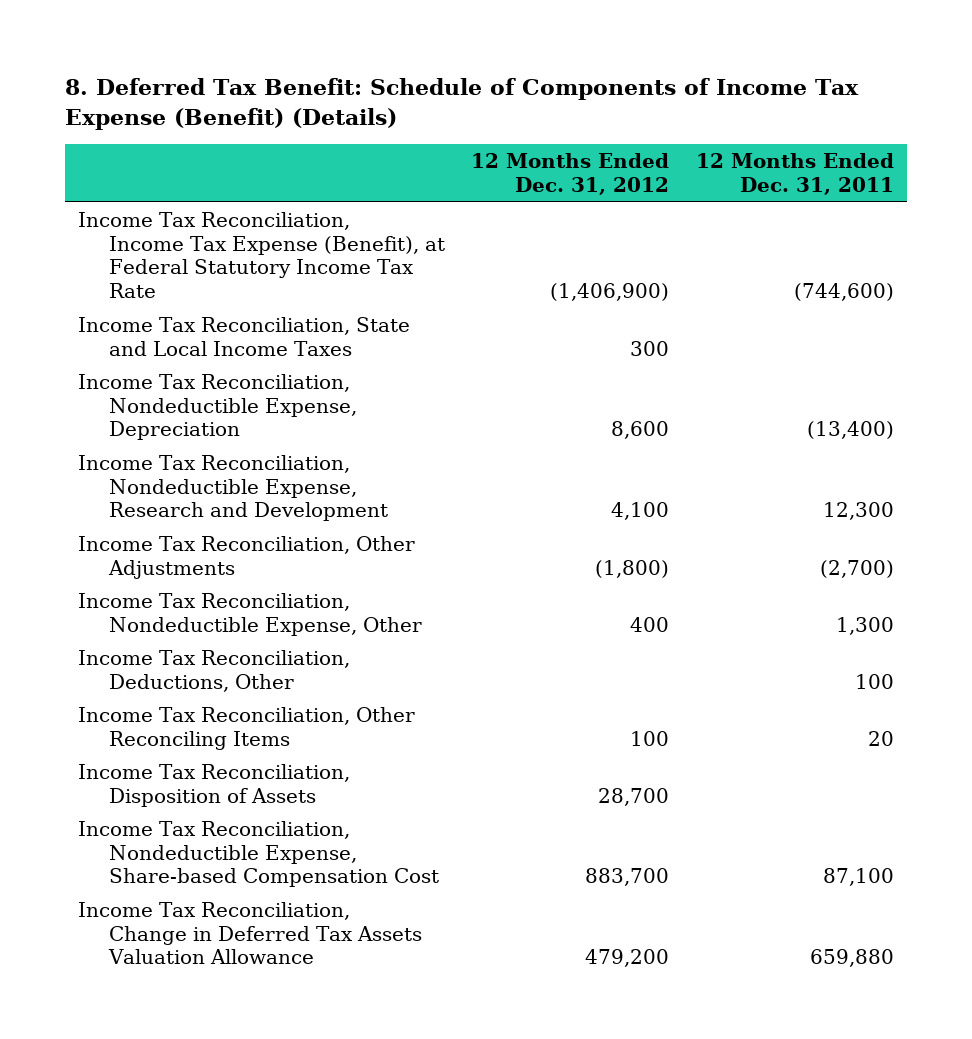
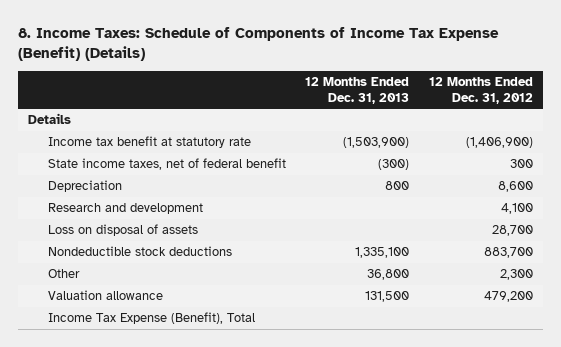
- 8. Deferred Tax Benefit: Schedule of Components of Income Tax Expense (Benefit) (Details)
+ 8. Income Taxes: Schedule of Components of Income Tax Expense (Benefit) (Details)
- | 12 Months Ended Dec. 31, 2012 | 12 Months Ended Dec. 31, 2011
+ | 12 Months Ended Dec. 31, 2013 | 12 Months Ended Dec. 31, 2012
- Income Tax Reconciliation, Income Tax Expense (Benefit), at Federal Statutory Income Tax Rate | (1,406,900) | (744,600)
- Income Tax Reconciliation, State and Local Income Taxes | 300 |
- Income Tax Reconciliation, Nondeductible Expense, Depreciation | 8,600 | (13,400)
- Income Tax Reconciliation, Nondeductible Expense, Research and Development | 4,100 | 12,300
- Income Tax Reconciliation, Other Adjustments | (1,800) | (2,700)
- Income Tax Reconciliation, Nondeductible Expense, Other | 400 | 1,300
- Income Tax Reconciliation, Deductions, Other | | 100
- Income Tax Reconciliation, Other Reconciling Items | 100 | 20
- Income Tax Reconciliation, Disposition of Assets | 28,700 |
- Income Tax Reconciliation, Nondeductible Expense, Share-based Compensation Cost | 883,700 | 87,100
- Income Tax Reconciliation, Change in Deferred Tax Assets Valuation Allowance | 479,200 | 659,880
+ Details
+ Income tax benefit at statutory rate | (1,503,900) | (1,406,900)
+ State income taxes, net of federal benefit | (300) | 300
+ Depreciation | 800 | 8,600
+ Research and development | | 4,100
+ Loss on disposal of assets | | 28,700
+ Nondeductible stock deductions | 1,335,100 | 883,700
+ Other | 36,800 | 2,300
+ Valuation allowance | 131,500 | 479,200
+ Income Tax Expense (Benefit), Total

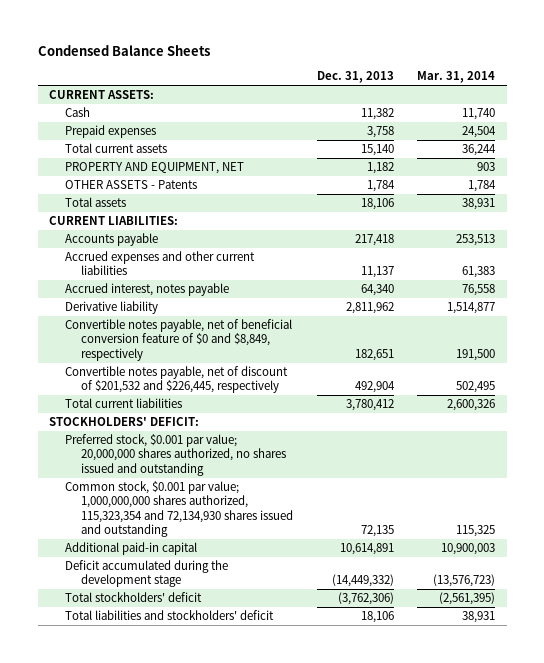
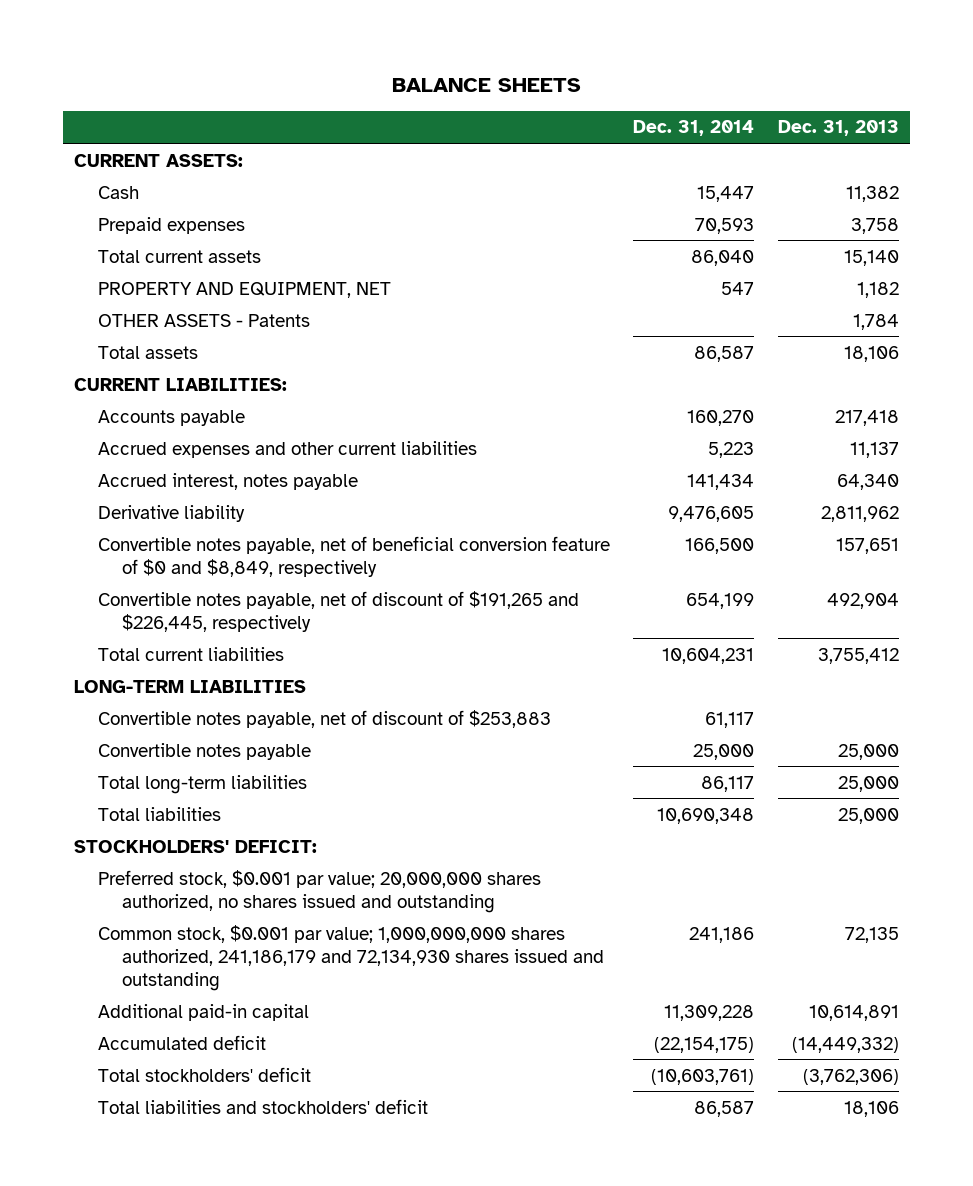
- Condensed Balance Sheets
+ BALANCE SHEETS
- | Dec. 31, 2013 | Mar. 31, 2014
+ | Dec. 31, 2014 | Dec. 31, 2013
- Convertible notes payable, net of beneficial conversion feature of $0 and $8,849, respectively | 182,651 | 191,500
- Convertible notes payable, net of discount of $201,532 and $226,445, respectively | 492,904 | 502,495
- Total current liabilities | 3,780,412 | 2,600,326
+ Convertible notes payable, net of beneficial conversion feature of $0 and $8,849, respectively | 166,500 | 157,651
+ Convertible notes payable, net of discount of $191,265 and $226,445, respectively | 654,199 | 492,904
+ Total current liabilities | 10,604,231 | 3,755,412
+ LONG-TERM LIABILITIES
+ Convertible notes payable, net of discount of $253,883 | 61,117 |
+ Convertible notes payable | 25,000 | 25,000
+ Total long-term liabilities | 86,117 | 25,000
+ Total liabilities | 10,690,348 | 25,000
- Common stock, $0.001 par value; 1,000,000,000 shares authorized, 115,323,354 and 72,134,930 shares issued and outstanding | 72,135 | 115,325
+ Common stock, $0.001 par value; 1,000,000,000 shares authorized, 241,186,179 and 72,134,930 shares issued and outstanding | 241,186 | 72,135
- Deficit accumulated during the development stage | (14,449,332) | (13,576,723)
+ Accumulated deficit | (22,154,175) | (14,449,332)

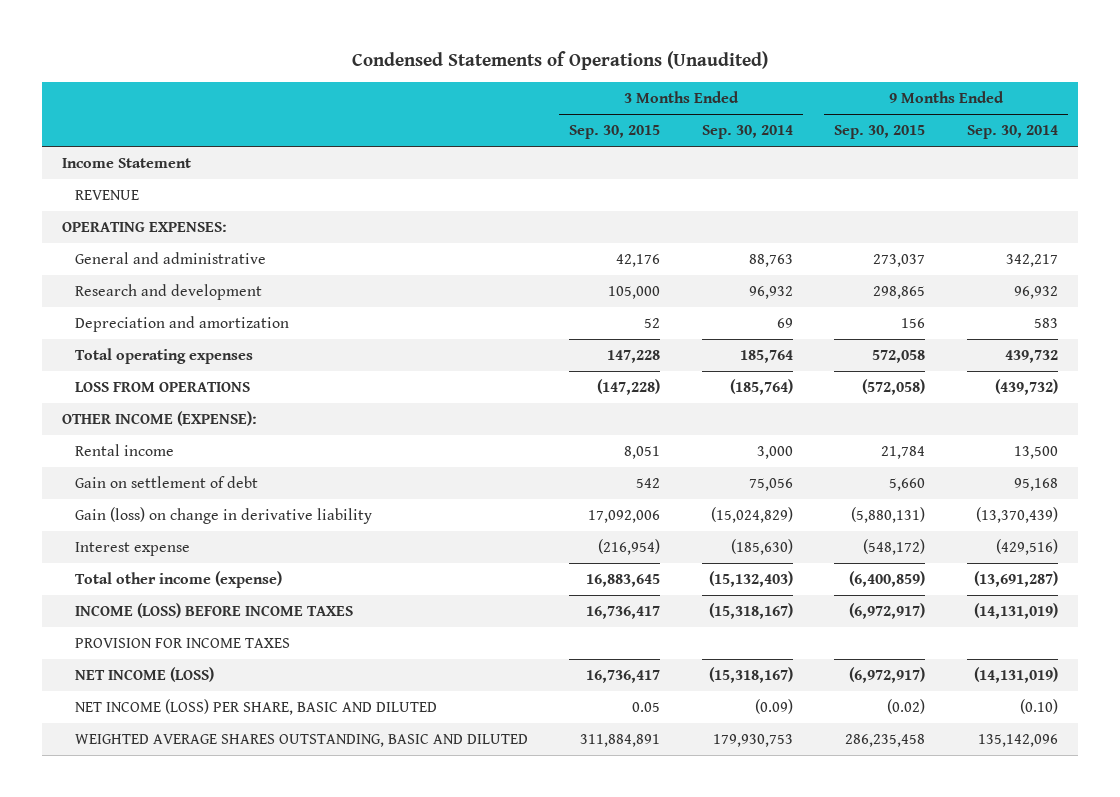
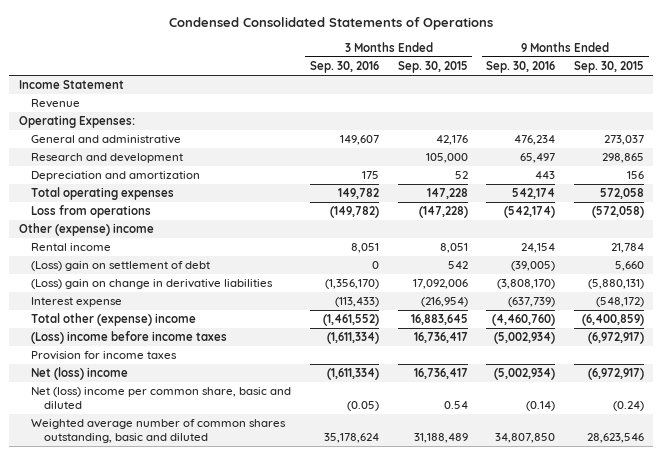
- Condensed Statements of Operations (Unaudited)
+ Condensed Consolidated Statements of Operations
- | 3 Months Ended Sep. 30, 2015 | 3 Months Ended Sep. 30, 2014 | 9 Months Ended Sep. 30, 2015 | 9 Months Ended Sep. 30, 2014
+ | 3 Months Ended Sep. 30, 2016 | 3 Months Ended Sep. 30, 2015 | 9 Months Ended Sep. 30, 2016 | 9 Months Ended Sep. 30, 2015
- REVENUE
- OPERATING EXPENSES:
+ Revenue
+ Operating Expenses:
- LOSS FROM OPERATIONS | (147,228) | (185,764) | (572,058) | (439,732)
- OTHER INCOME (EXPENSE):
+ Loss from operations | (149,782) | (147,228) | (542,174) | (572,058)
+ Other (expense) income
- Gain on settlement of debt | 542 | 75,056 | 5,660 | 95,168
- Gain (loss) on change in derivative liability | 17,092,006 | (15,024,829) | (5,880,131) | (13,370,439)
+ (Loss) gain on settlement of debt | 0 | 542 | (39,005) | 5,660
+ (Loss) gain on change in derivative liabilities | (1,356,170) | 17,092,006 | (3,808,170) | (5,880,131)
- Total other income (expense) | 16,883,645 | (15,132,403) | (6,400,859) | (13,691,287)
- INCOME (LOSS) BEFORE INCOME TAXES | 16,736,417 | (15,318,167) | (6,972,917) | (14,131,019)
- PROVISION FOR INCOME TAXES
- NET INCOME (LOSS) | 16,736,417 | (15,318,167) | (6,972,917) | (14,131,019)
- NET INCOME (LOSS) PER SHARE, BASIC AND DILUTED | 0.05 | (0.09) | (0.02) | (0.10)
- WEIGHTED AVERAGE SHARES OUTSTANDING, BASIC AND DILUTED | 311,884,891 | 179,930,753 | 286,235,458 | 135,142,096
+ Total other (expense) income | (1,461,552) | 16,883,645 | (4,460,760) | (6,400,859)
+ (Loss) income before income taxes | (1,611,334) | 16,736,417 | (5,002,934) | (6,972,917)
+ Provision for income taxes
+ Net (loss) income | (1,611,334) | 16,736,417 | (5,002,934) | (6,972,917)
+ Net (loss) income per common share, basic and diluted | (0.05) | 0.54 | (0.14) | (0.24)
+ Weighted average number of common shares outstanding, basic and diluted | 35,178,624 | 31,188,489 | 34,807,850 | 28,623,546

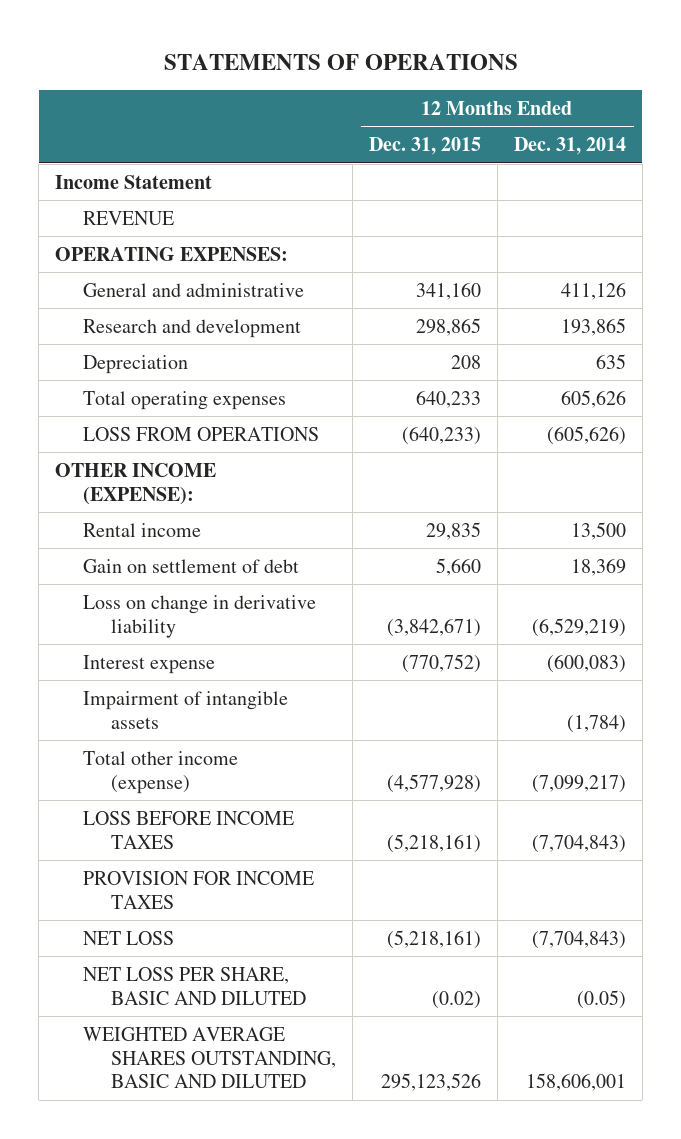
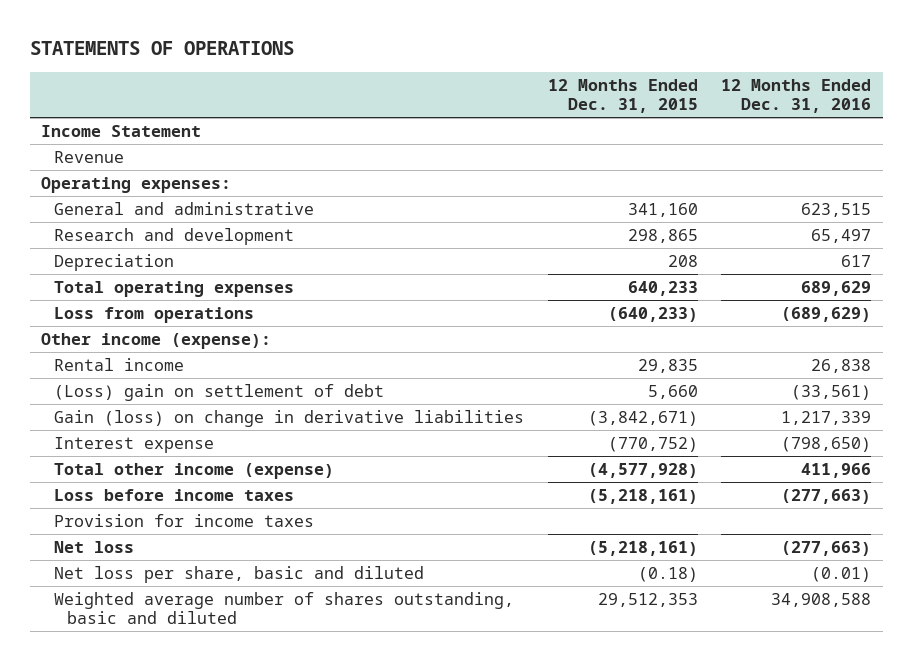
- | 12 Months Ended Dec. 31, 2015 | 12 Months Ended Dec. 31, 2014
+ | 12 Months Ended Dec. 31, 2015 | 12 Months Ended Dec. 31, 2016
- REVENUE
- OPERATING EXPENSES:
+ Revenue
+ Operating expenses:
- LOSS FROM OPERATIONS | (640,233) | (605,626)
- OTHER INCOME (EXPENSE):
+ Loss from operations | (640,233) | (689,629)
+ Other income (expense):
- Gain on settlement of debt | 5,660 | 18,369
- Loss on change in derivative liability | (3,842,671) | (6,529,219)
+ (Loss) gain on settlement of debt | 5,660 | (33,561)
+ Gain (loss) on change in derivative liabilities | (3,842,671) | 1,217,339
- Impairment of intangible assets | | (1,784)
- LOSS BEFORE INCOME TAXES | (5,218,161) | (7,704,843)
- PROVISION FOR INCOME TAXES
- NET LOSS | (5,218,161) | (7,704,843)
- NET LOSS PER SHARE, BASIC AND DILUTED | (0.02) | (0.05)
- WEIGHTED AVERAGE SHARES OUTSTANDING, BASIC AND DILUTED | 295,123,526 | 158,606,001
+ Loss before income taxes | (5,218,161) | (277,663)
+ Provision for income taxes
+ Net loss | (5,218,161) | (277,663)
+ Net loss per share, basic and diluted | (0.18) | (0.01)
+ Weighted average number of shares outstanding, basic and diluted | 29,512,353 | 34,908,588

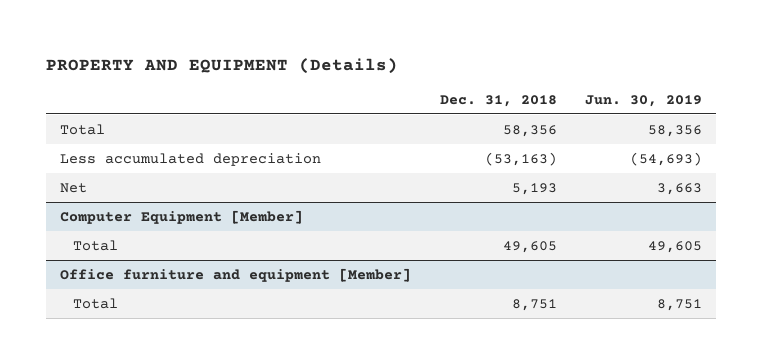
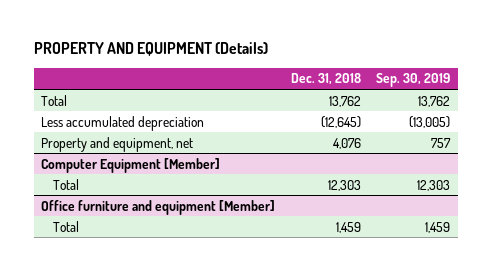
- | Dec. 31, 2018 | Jun. 30, 2019
+ | Dec. 31, 2018 | Sep. 30, 2019
- Total | 58,356 | 58,356
- Less accumulated depreciation | (53,163) | (54,693)
- Net | 5,193 | 3,663
+ Total | 13,762 | 13,762
+ Less accumulated depreciation | (12,645) | (13,005)
+ Property and equipment, net | 4,076 | 757
@ Computer Equipment [Member]
- Total | 49,605 | 49,605
+ Total | 12,303 | 12,303
@ Office furniture and equipment [Member]
- Total | 8,751 | 8,751
+ Total | 1,459 | 1,459

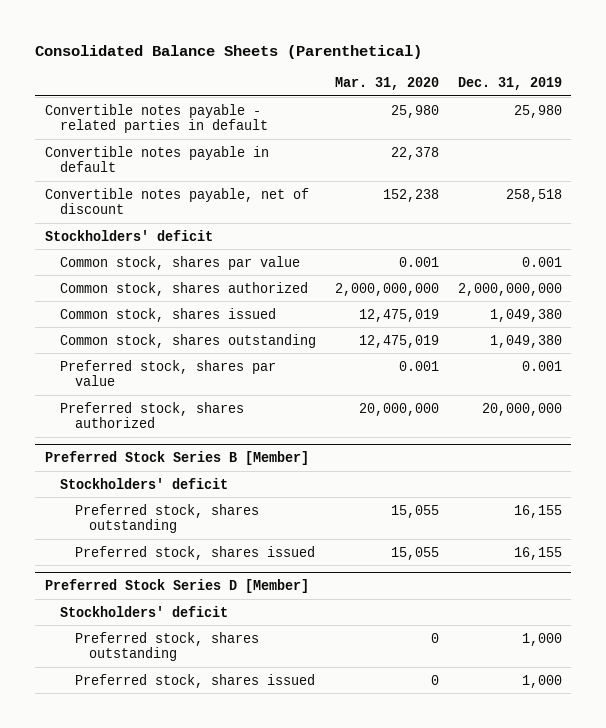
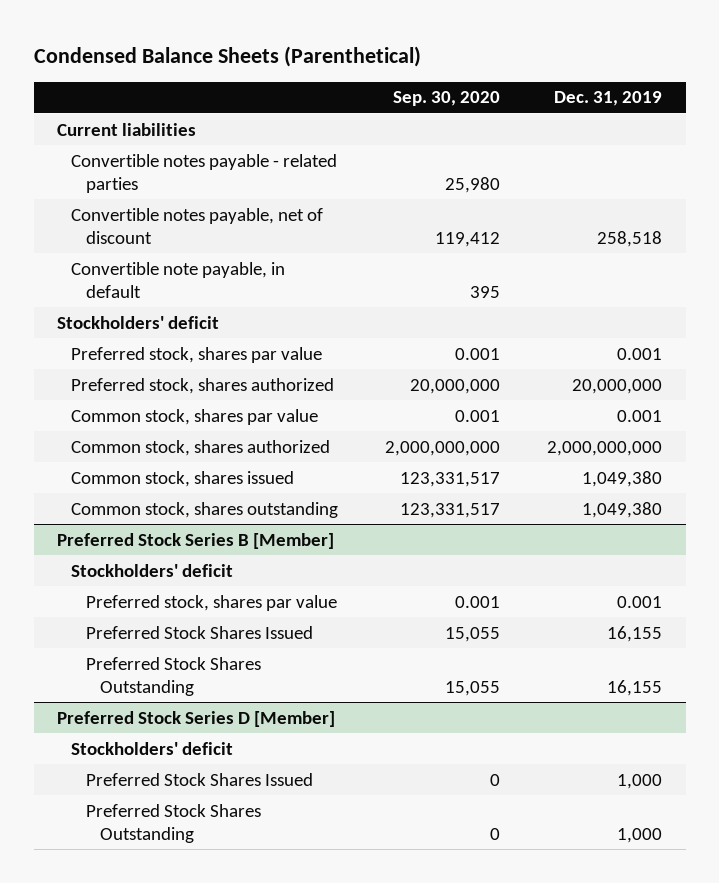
- Consolidated Balance Sheets (Parenthetical)
+ Condensed Balance Sheets (Parenthetical)
- | Mar. 31, 2020 | Dec. 31, 2019
+ | Sep. 30, 2020 | Dec. 31, 2019
- Convertible notes payable - related parties in default | 25,980 | 25,980
- Convertible notes payable in default | 22,378 |
+ Current liabilities
+ Convertible notes payable - related parties | 25,980 |
+ Convertible note payable, in default | 395 |
moved up: Preferred stock, shares par value | 0.001 | 0.001
moved up: Preferred stock, shares authorized | 20,000,000 | 20,000,000
@ Preferred Stock Series B [Member]
- Preferred stock, shares outstanding | 15,055 | 16,155
- Preferred stock, shares issued | 15,055 | 16,155
+ Preferred stock, shares par value | 0.001 | 0.001
+ Preferred Stock Shares Issued | 15,055 | 16,155
+ Preferred Stock Shares Outstanding | 15,055 | 16,155
@ Preferred Stock Series D [Member]
- Preferred stock, shares outstanding | 0 | 1,000
- Preferred stock, shares issued | 0 | 1,000
+ Preferred Stock Shares Issued | 0 | 1,000
+ Preferred Stock Shares Outstanding | 0 | 1,000

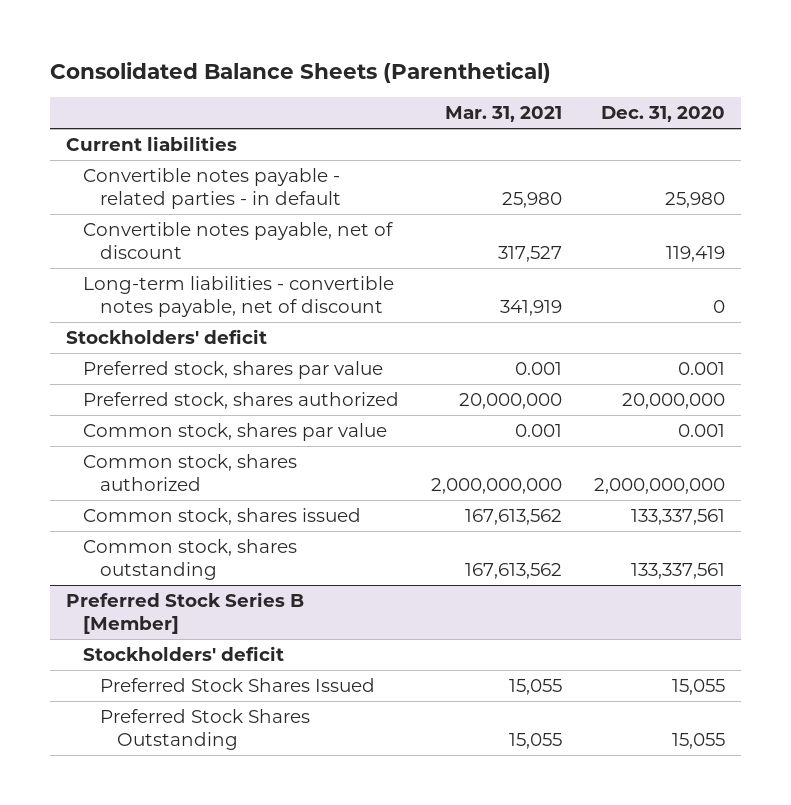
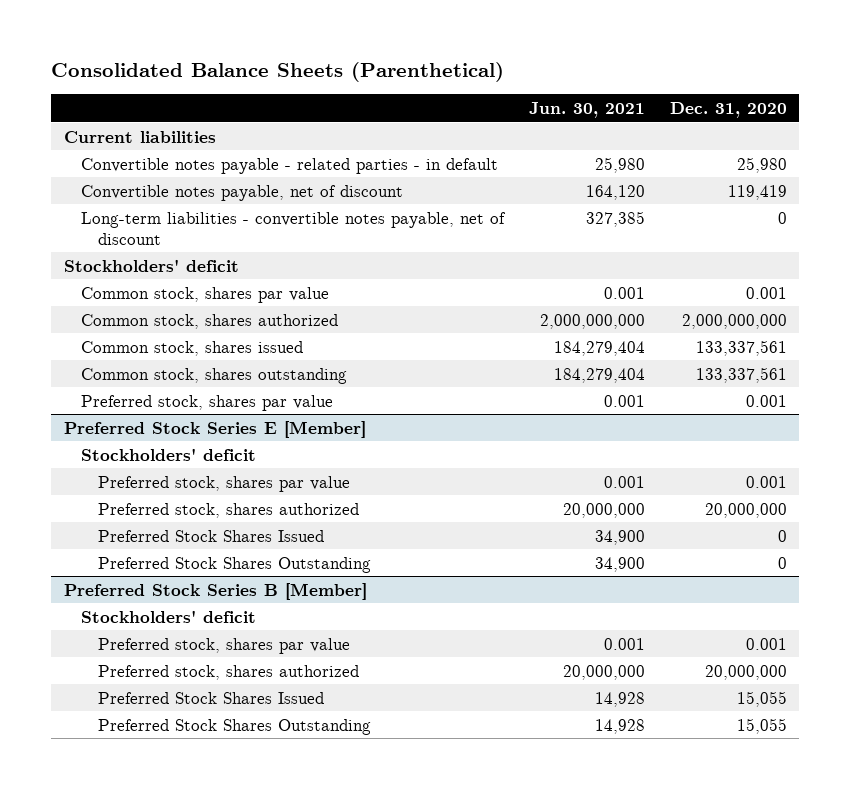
- | Mar. 31, 2021 | Dec. 31, 2020
+ | Jun. 30, 2021 | Dec. 31, 2020
- Preferred stock, shares authorized | 20,000,000 | 20,000,000
moved down: Preferred stock, shares par value | 0.001 | 0.001
+ Preferred Stock Series E [Member]
+ Stockholders' deficit
+ Preferred stock, shares par value | 0.001 | 0.001
+ Preferred stock, shares authorized | 20,000,000 | 20,000,000
+ Preferred Stock Shares Issued | 34,900 | 0
+ Preferred Stock Shares Outstanding | 34,900 | 0
@ Preferred Stock Series B [Member]
+ Preferred stock, shares par value | 0.001 | 0.001
+ Preferred stock, shares authorized | 20,000,000 | 20,000,000

